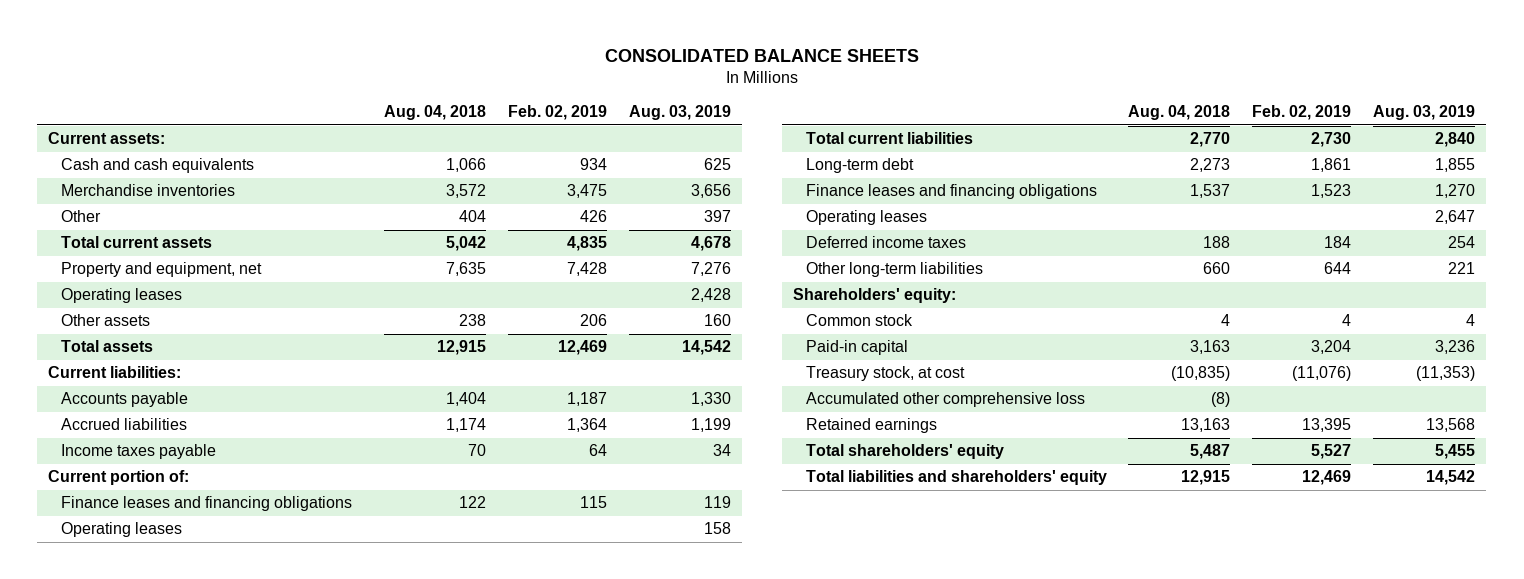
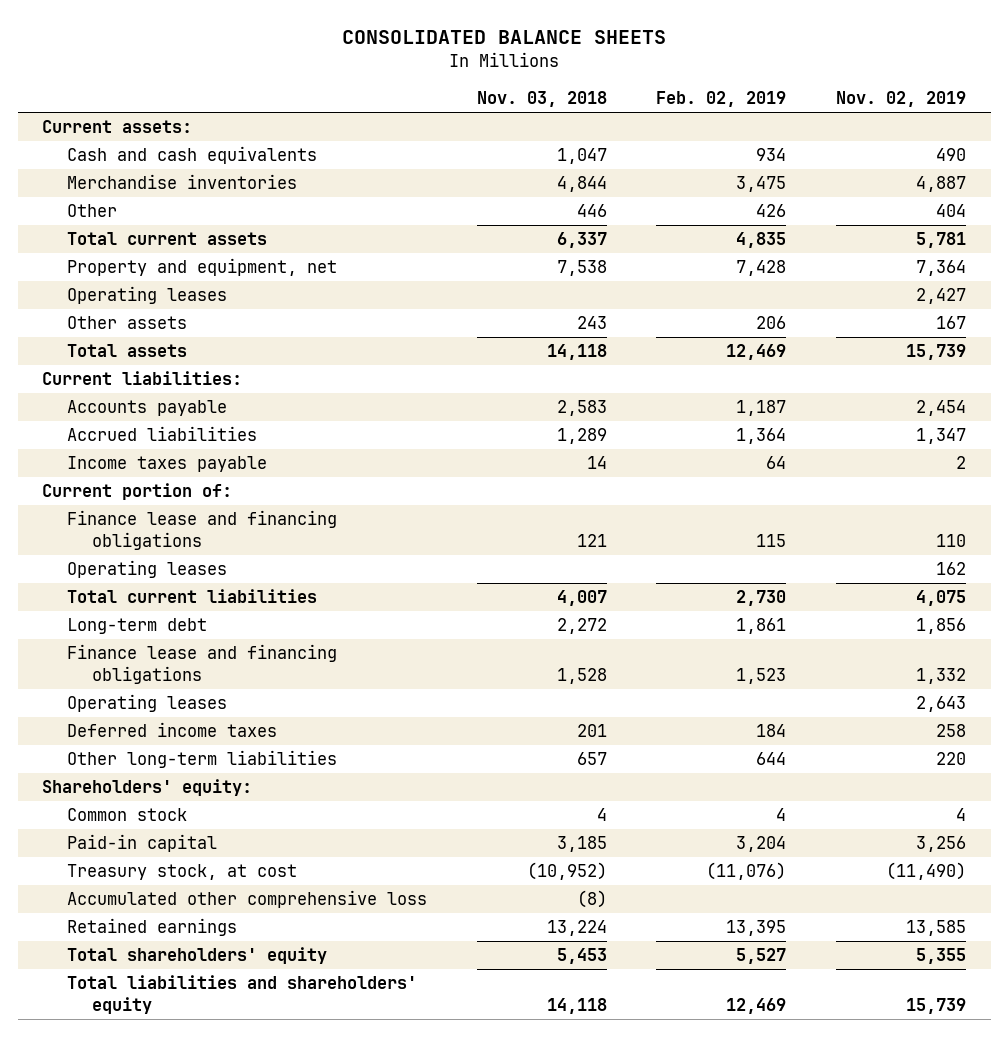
- | Aug. 04, 2018 | Feb. 02, 2019 | Aug. 03, 2019
+ | Nov. 03, 2018 | Feb. 02, 2019 | Nov. 02, 2019
- Finance leases and financing obligations | 122 | 115 | 119
+ Finance lease and financing obligations | 121 | 115 | 110
- Finance leases and financing obligations | 1,537 | 1,523 | 1,270
+ Finance lease and financing obligations | 1,528 | 1,523 | 1,332

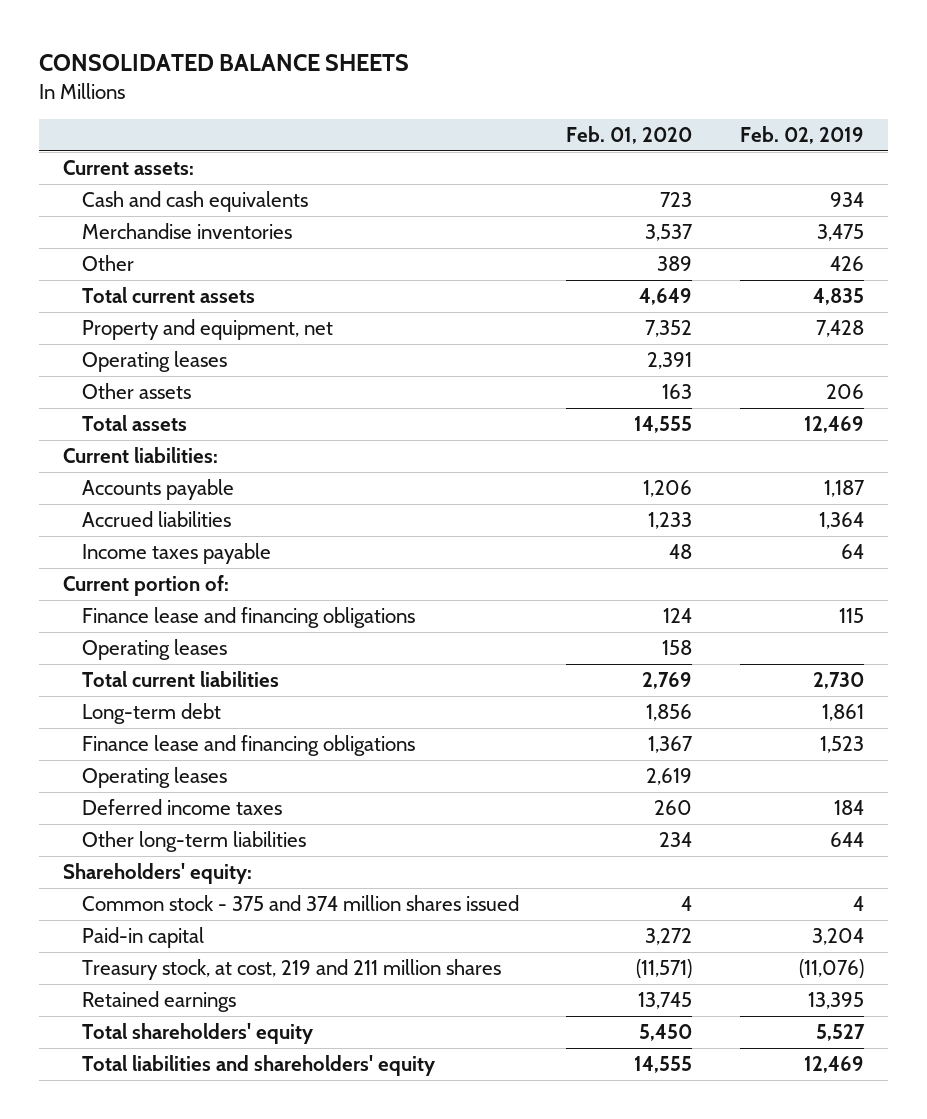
- | Nov. 03, 2018 | Feb. 02, 2019 | Nov. 02, 2019
+ | Feb. 01, 2020 | Feb. 02, 2019
- Common stock | 4 | 4 | 4
+ Common stock - 375 and 374 million shares issued | 4 | 4
- Treasury stock, at cost | (10,952) | (11,076) | (11,490)
- Accumulated other comprehensive loss | (8) | |
+ Treasury stock, at cost, 219 and 211 million shares | (11,571) | (11,076)

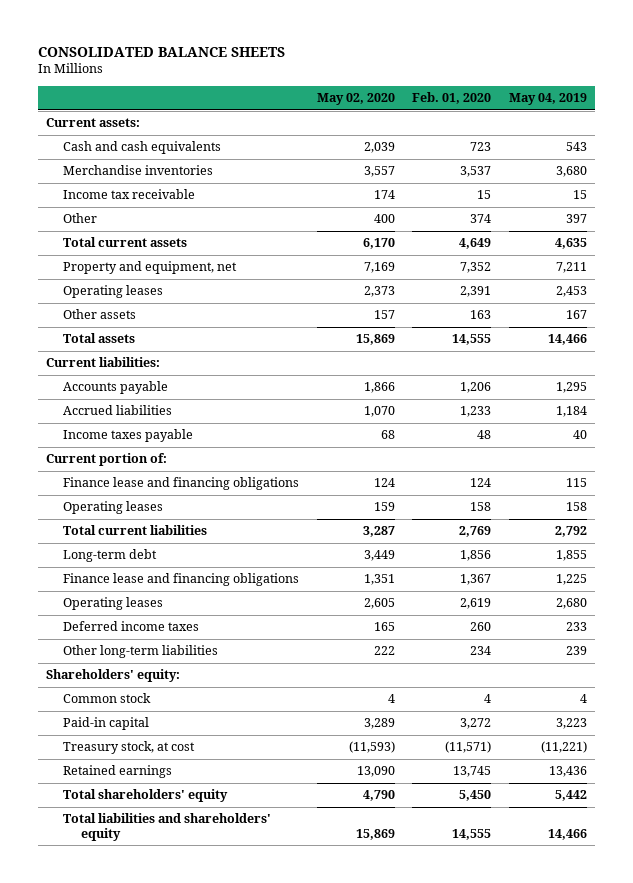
- | Feb. 01, 2020 | Feb. 02, 2019
+ | May 02, 2020 | Feb. 01, 2020 | May 04, 2019
- Other | 389 | 426
+ Income tax receivable | 174 | 15 | 15
+ Other | 400 | 374 | 397
- Common stock - 375 and 374 million shares issued | 4 | 4
+ Common stock | 4 | 4 | 4
- Treasury stock, at cost, 219 and 211 million shares | (11,571) | (11,076)
+ Treasury stock, at cost | (11,593) | (11,571) | (11,221)

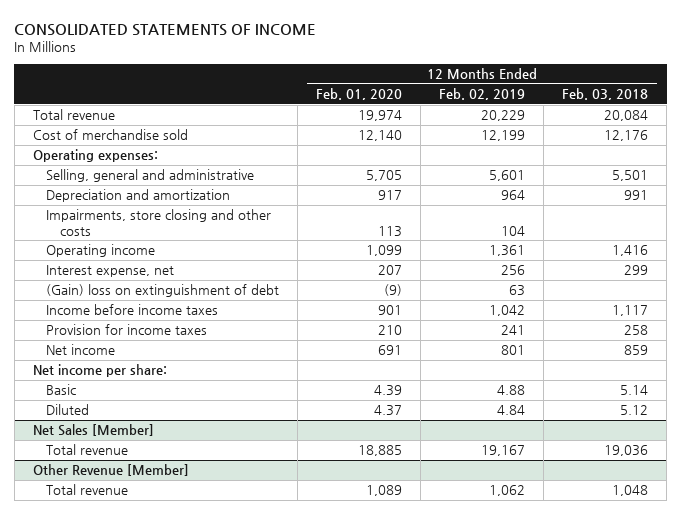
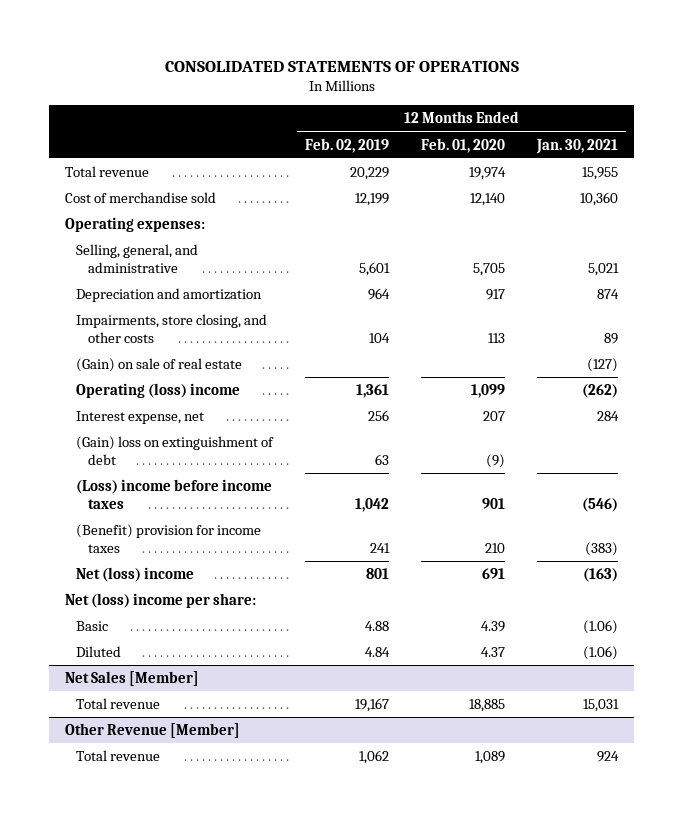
- CONSOLIDATED STATEMENTS OF INCOME
+ CONSOLIDATED STATEMENTS OF OPERATIONS
- | 12 Months Ended Feb. 01, 2020 | 12 Months Ended Feb. 02, 2019 | 12 Months Ended Feb. 03, 2018
+ | 12 Months Ended Feb. 02, 2019 | 12 Months Ended Feb. 01, 2020 | 12 Months Ended Jan. 30, 2021
- Selling, general and administrative | 5,705 | 5,601 | 5,501
+ Selling, general, and administrative | 5,601 | 5,705 | 5,021
- Impairments, store closing and other costs | 113 | 104 |
- Operating income | 1,099 | 1,361 | 1,416
+ Impairments, store closing, and other costs | 104 | 113 | 89
+ (Gain) on sale of real estate | | | (127)
+ Operating (loss) income | 1,361 | 1,099 | (262)
- Income before income taxes | 901 | 1,042 | 1,117
- Provision for income taxes | 210 | 241 | 258
- Net income | 691 | 801 | 859
- Net income per share:
+ (Loss) income before income taxes | 1,042 | 901 | (546)
+ (Benefit) provision for income taxes | 241 | 210 | (383)
+ Net (loss) income | 801 | 691 | (163)
+ Net (loss) income per share:

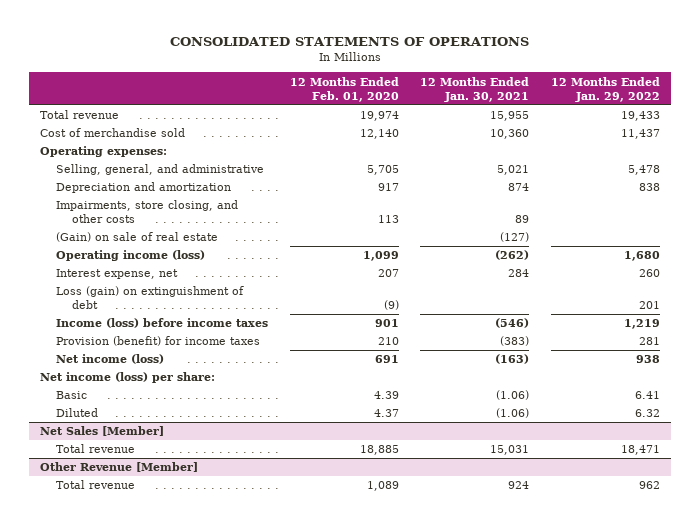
- | 12 Months Ended Feb. 02, 2019 | 12 Months Ended Feb. 01, 2020 | 12 Months Ended Jan. 30, 2021
+ | 12 Months Ended Feb. 01, 2020 | 12 Months Ended Jan. 30, 2021 | 12 Months Ended Jan. 29, 2022
- Operating (loss) income | 1,361 | 1,099 | (262)
+ Operating income (loss) | 1,099 | (262) | 1,680
- (Gain) loss on extinguishment of debt | 63 | (9) |
- (Loss) income before income taxes | 1,042 | 901 | (546)
- (Benefit) provision for income taxes | 241 | 210 | (383)
- Net (loss) income | 801 | 691 | (163)
- Net (loss) income per share:
+ Loss (gain) on extinguishment of debt | (9) | | 201
+ Income (loss) before income taxes | 901 | (546) | 1,219
+ Provision (benefit) for income taxes | 210 | (383) | 281
+ Net income (loss) | 691 | (163) | 938
+ Net income (loss) per share:

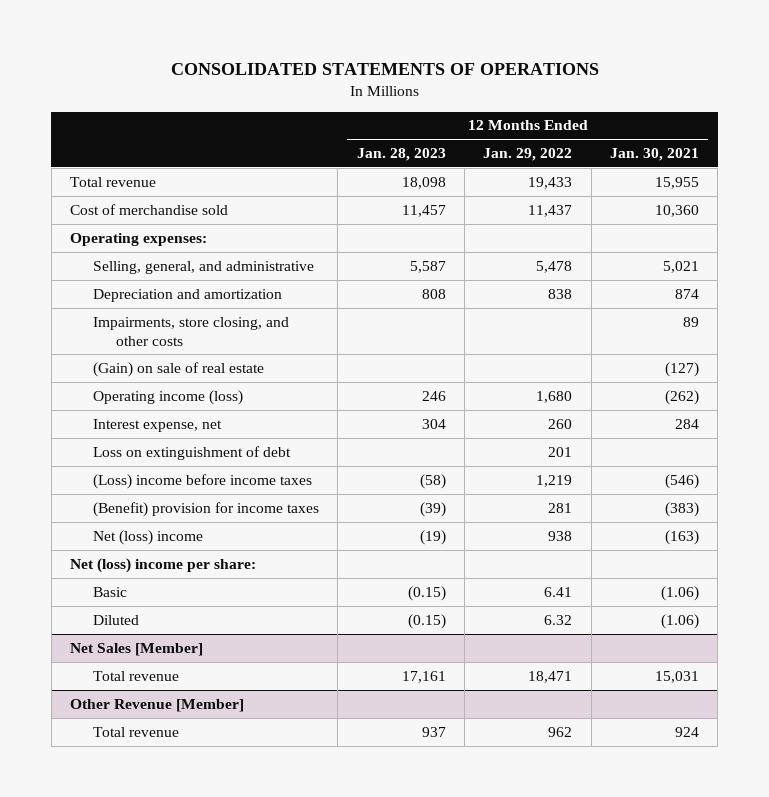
- | 12 Months Ended Feb. 01, 2020 | 12 Months Ended Jan. 30, 2021 | 12 Months Ended Jan. 29, 2022
+ | 12 Months Ended Jan. 28, 2023 | 12 Months Ended Jan. 29, 2022 | 12 Months Ended Jan. 30, 2021
- Loss (gain) on extinguishment of debt | (9) | | 201
- Income (loss) before income taxes | 901 | (546) | 1,219
- Provision (benefit) for income taxes | 210 | (383) | 281
- Net income (loss) | 691 | (163) | 938
- Net income (loss) per share:
+ Loss on extinguishment of debt | | 201 |
+ (Loss) income before income taxes | (58) | 1,219 | (546)
+ (Benefit) provision for income taxes | (39) | 281 | (383)
+ Net (loss) income | (19) | 938 | (163)
+ Net (loss) income per share:

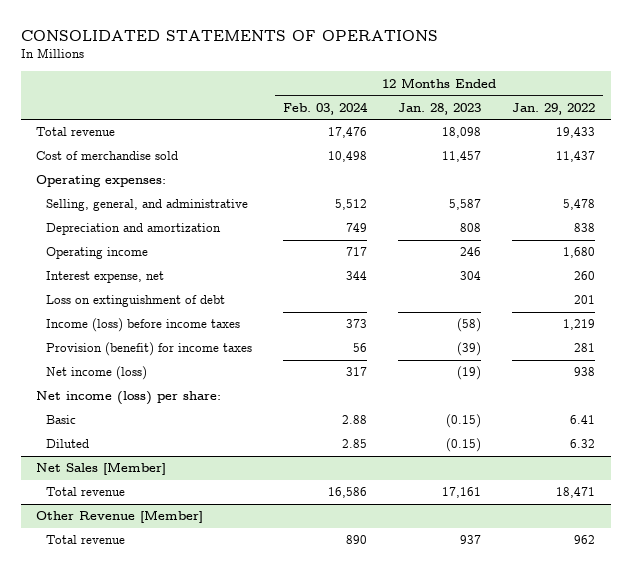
- | 12 Months Ended Jan. 28, 2023 | 12 Months Ended Jan. 29, 2022 | 12 Months Ended Jan. 30, 2021
+ | 12 Months Ended Feb. 03, 2024 | 12 Months Ended Jan. 28, 2023 | 12 Months Ended Jan. 29, 2022
- Impairments, store closing, and other costs | | | 89
- (Gain) on sale of real estate | | | (127)
- Operating income (loss) | 246 | 1,680 | (262)
+ Operating income | 717 | 246 | 1,680
- (Loss) income before income taxes | (58) | 1,219 | (546)
- (Benefit) provision for income taxes | (39) | 281 | (383)
- Net (loss) income | (19) | 938 | (163)
- Net (loss) income per share:
+ Income (loss) before income taxes | 373 | (58) | 1,219
+ Provision (benefit) for income taxes | 56 | (39) | 281
+ Net income (loss) | 317 | (19) | 938
+ Net income (loss) per share:

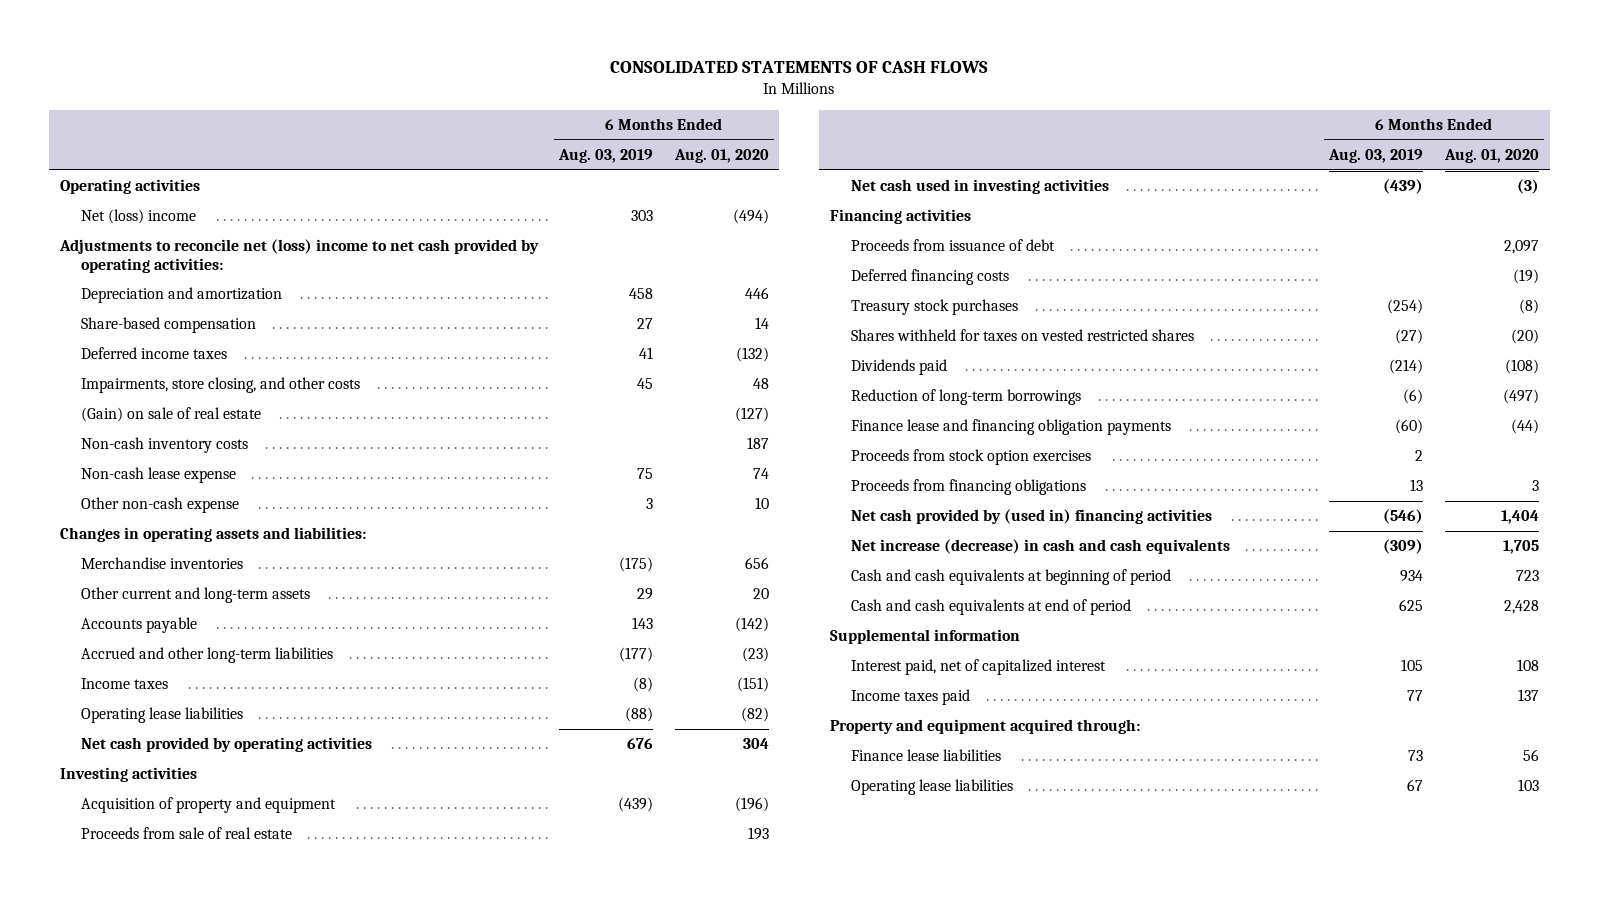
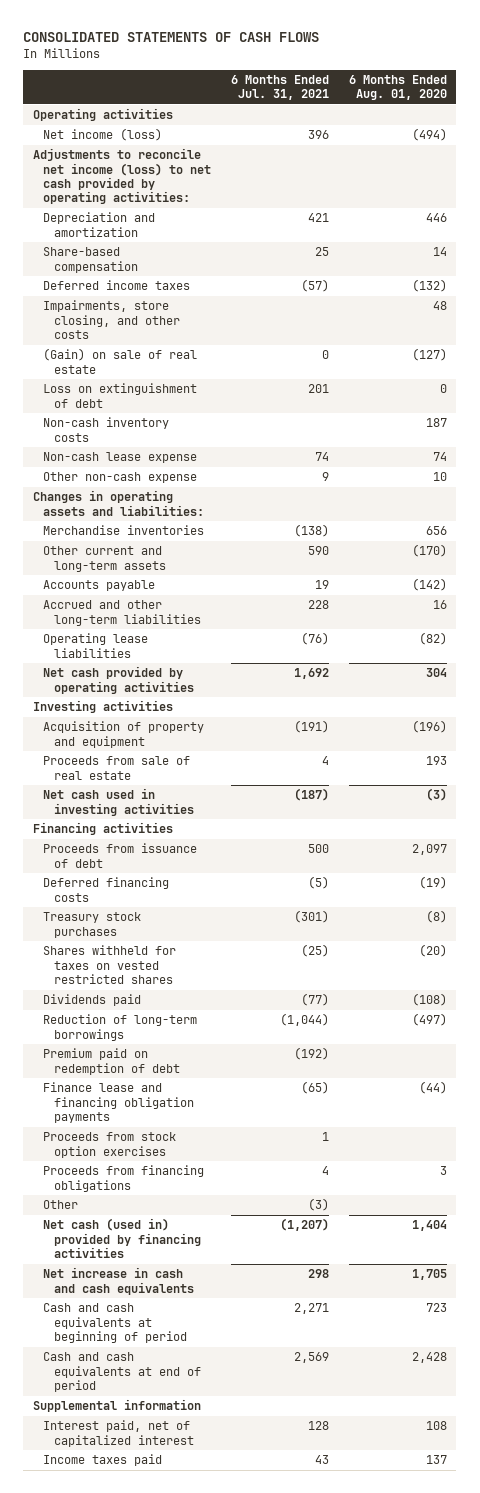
- | 6 Months Ended Aug. 03, 2019 | 6 Months Ended Aug. 01, 2020
+ | 6 Months Ended Jul. 31, 2021 | 6 Months Ended Aug. 01, 2020
- Net (loss) income | 303 | (494)
- Adjustments to reconcile net (loss) income to net cash provided by operating activities:
+ Net income (loss) | 396 | (494)
+ Adjustments to reconcile net income (loss) to net cash provided by operating activities:
+ Loss on extinguishment of debt | 201 | 0
- Other current and long-term assets | 29 | 20
+ Other current and long-term assets | 590 | (170)
- Accrued and other long-term liabilities | (177) | (23)
- Income taxes | (8) | (151)
+ Accrued and other long-term liabilities | 228 | 16
+ Premium paid on redemption of debt | (192) |
- Net cash provided by (used in) financing activities | (546) | 1,404
- Net increase (decrease) in cash and cash equivalents | (309) | 1,705
+ Other | (3) |
+ Net cash (used in) provided by financing activities | (1,207) | 1,404
+ Net increase in cash and cash equivalents | 298 | 1,705
- Property and equipment acquired through:
- Finance lease liabilities | 73 | 56
- Operating lease liabilities | 67 | 103

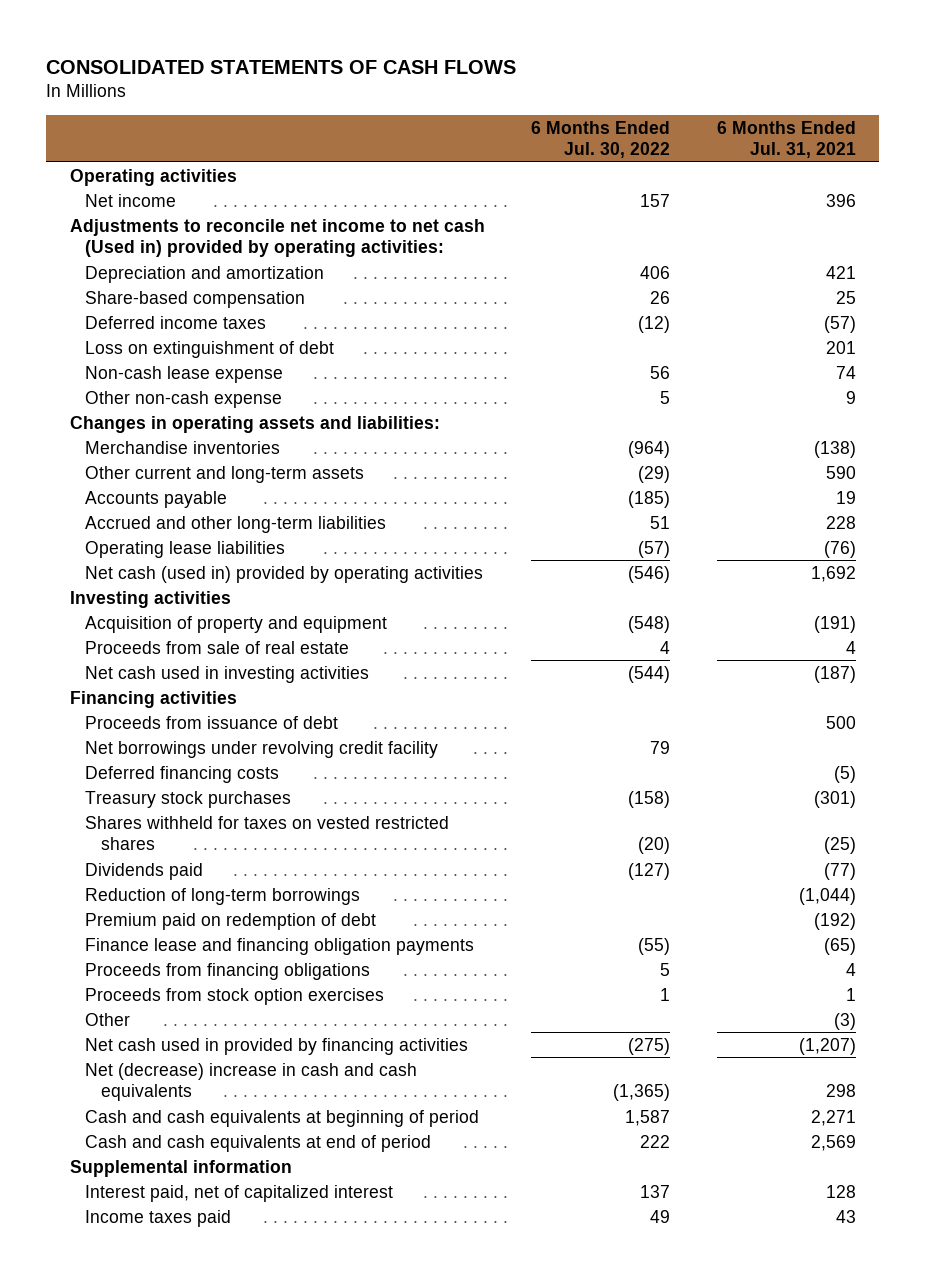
- | 6 Months Ended Jul. 31, 2021 | 6 Months Ended Aug. 01, 2020
+ | 6 Months Ended Jul. 30, 2022 | 6 Months Ended Jul. 31, 2021
- Net income (loss) | 396 | (494)
- Adjustments to reconcile net income (loss) to net cash provided by operating activities:
+ Net income | 157 | 396
+ Adjustments to reconcile net income to net cash (Used in) provided by operating activities:
- Impairments, store closing, and other costs | | 48
- (Gain) on sale of real estate | 0 | (127)
- Non-cash inventory costs | | 187
- Net cash provided by operating activities | 1,692 | 304
+ Net cash (used in) provided by operating activities | (546) | 1,692
+ Net borrowings under revolving credit facility | 79 |
moved down: Proceeds from stock option exercises | 1 | 1
- Net cash (used in) provided by financing activities | (1,207) | 1,404
- Net increase in cash and cash equivalents | 298 | 1,705
+ Net cash used in provided by financing activities | (275) | (1,207)
+ Net (decrease) increase in cash and cash equivalents | (1,365) | 298

